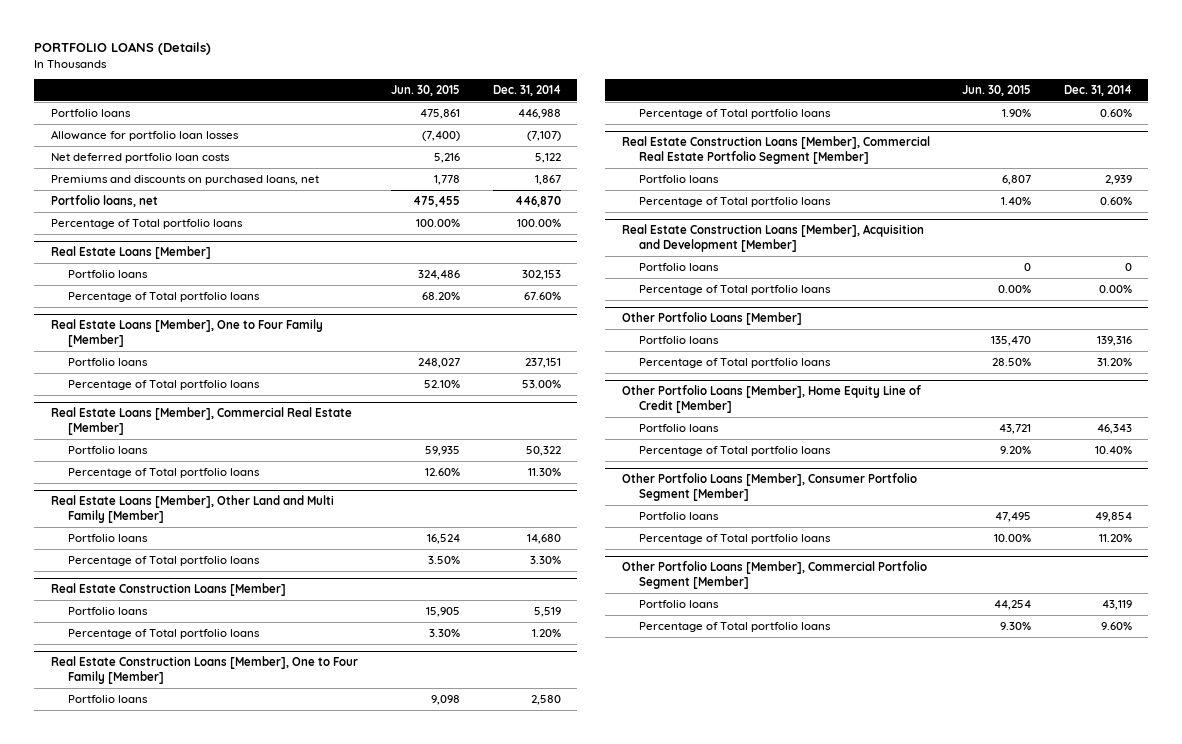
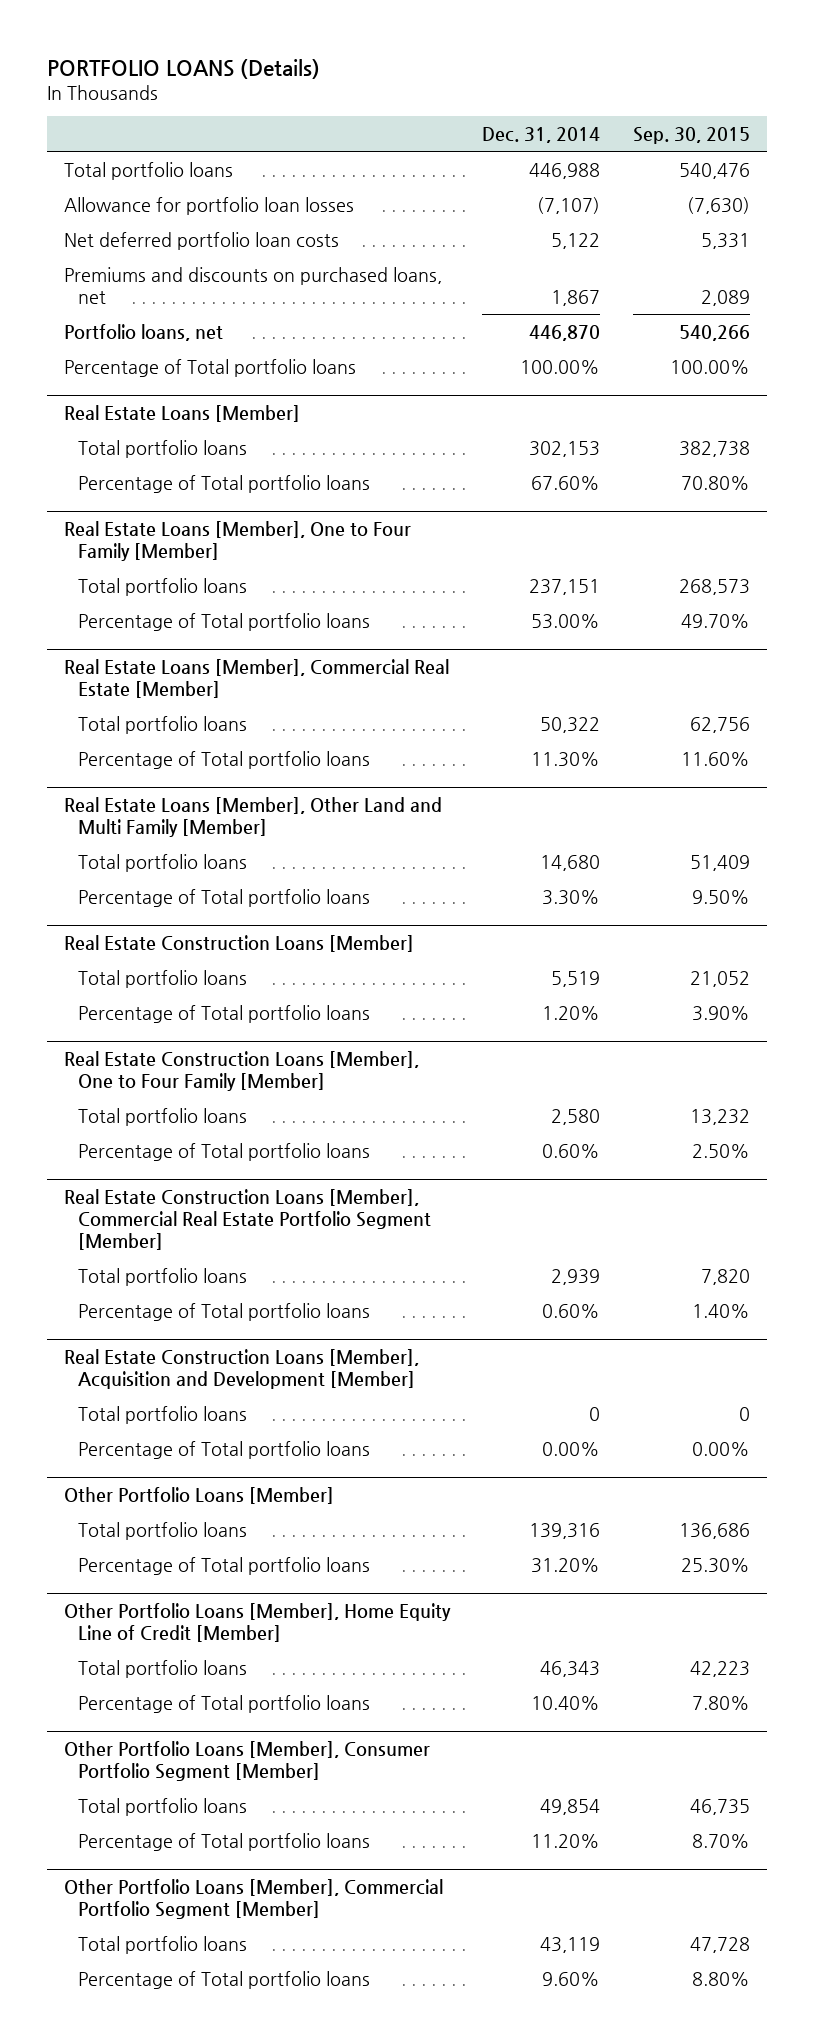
- | Jun. 30, 2015 | Dec. 31, 2014
+ | Dec. 31, 2014 | Sep. 30, 2015
- Portfolio loans | 475,861 | 446,988
+ Total portfolio loans | 446,988 | 540,476
@ Real Estate Loans [Member]
- Portfolio loans | 324,486 | 302,153
+ Total portfolio loans | 302,153 | 382,738
@ Real Estate Loans [Member], One to Four Family [Member]
- Portfolio loans | 248,027 | 237,151
+ Total portfolio loans | 237,151 | 268,573
@ Real Estate Loans [Member], Commercial Real Estate [Member]
- Portfolio loans | 59,935 | 50,322
+ Total portfolio loans | 50,322 | 62,756
@ Real Estate Loans [Member], Other Land and Multi Family [Member]
- Portfolio loans | 16,524 | 14,680
+ Total portfolio loans | 14,680 | 51,409
@ Real Estate Construction Loans [Member]
- Portfolio loans | 15,905 | 5,519
+ Total portfolio loans | 5,519 | 21,052
@ Real Estate Construction Loans [Member], One to Four Family [Member]
- Portfolio loans | 9,098 | 2,580
+ Total portfolio loans | 2,580 | 13,232
@ Real Estate Construction Loans [Member], Commercial Real Estate Portfolio Segment [Member]
- Portfolio loans | 6,807 | 2,939
+ Total portfolio loans | 2,939 | 7,820
@ Real Estate Construction Loans [Member], Acquisition and Development [Member]
- Portfolio loans | 0 | 0
+ Total portfolio loans | 0 | 0
@ Other Portfolio Loans [Member]
- Portfolio loans | 135,470 | 139,316
+ Total portfolio loans | 139,316 | 136,686
@ Other Portfolio Loans [Member], Home Equity Line of Credit [Member]
- Portfolio loans | 43,721 | 46,343
+ Total portfolio loans | 46,343 | 42,223
@ Other Portfolio Loans [Member], Consumer Portfolio Segment [Member]
- Portfolio loans | 47,495 | 49,854
+ Total portfolio loans | 49,854 | 46,735
@ Other Portfolio Loans [Member], Commercial Portfolio Segment [Member]
- Portfolio loans | 44,254 | 43,119
+ Total portfolio loans | 43,119 | 47,728

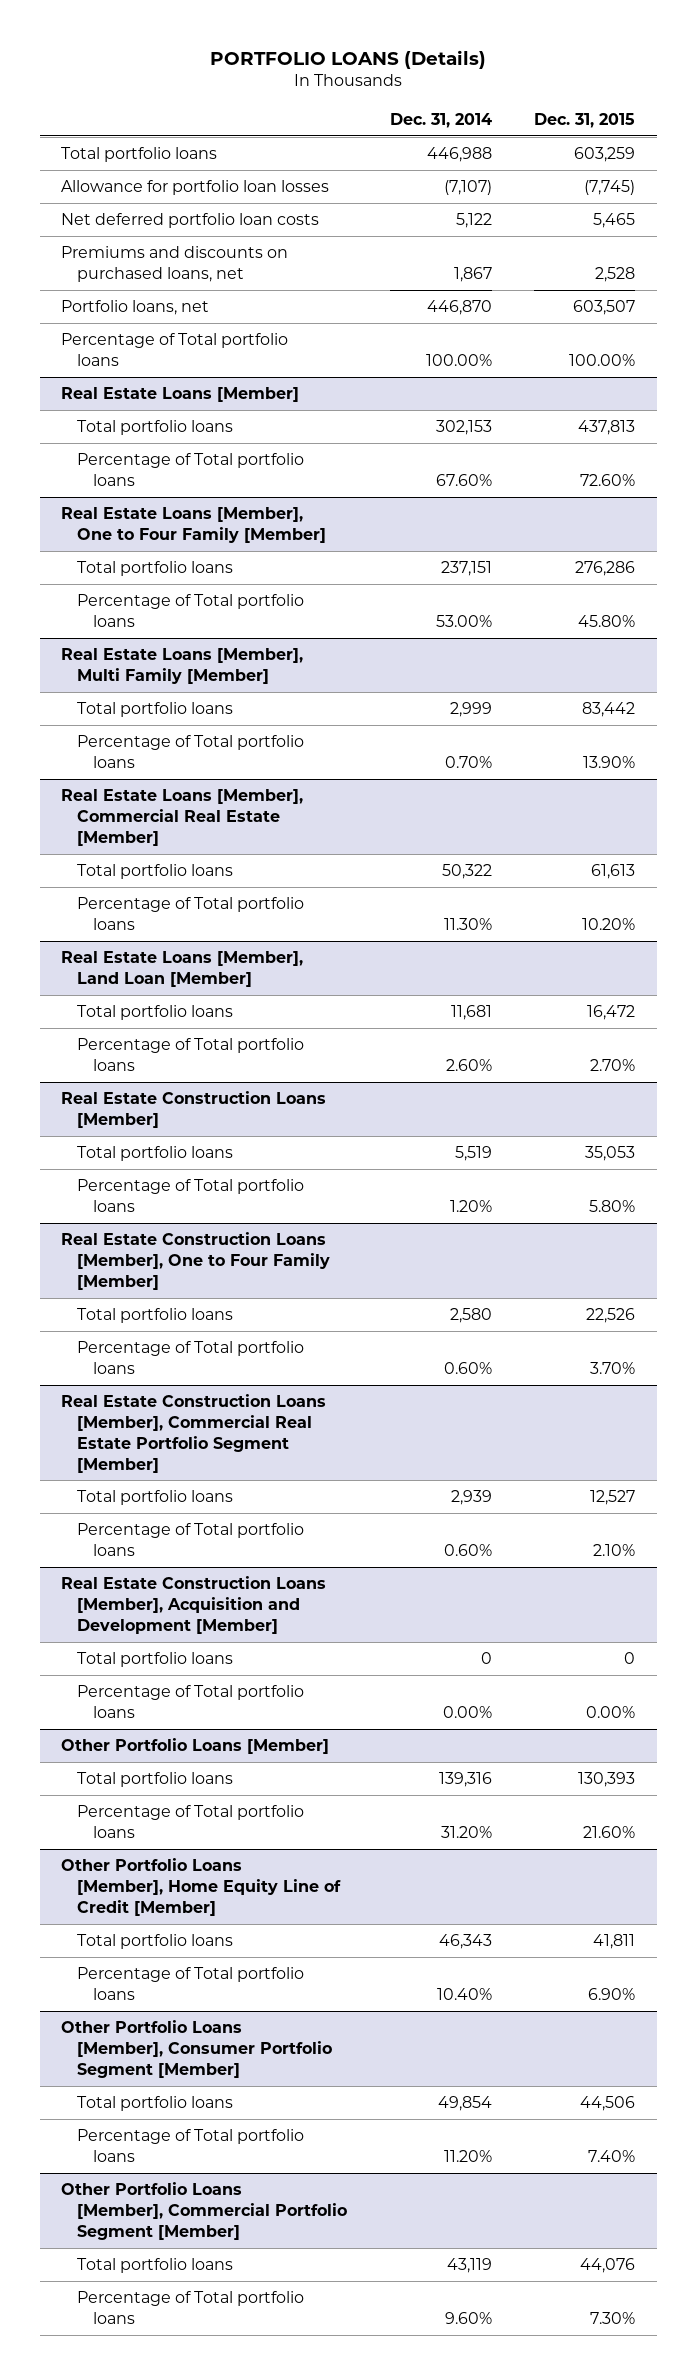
- | Dec. 31, 2014 | Sep. 30, 2015
+ | Dec. 31, 2014 | Dec. 31, 2015
+ Real Estate Loans [Member], Multi Family [Member]
+ Total portfolio loans | 2,999 | 83,442
+ Percentage of Total portfolio loans | 0.70% | 13.90%
- Real Estate Loans [Member], Other Land and Multi Family [Member]
- Total portfolio loans | 14,680 | 51,409
- Percentage of Total portfolio loans | 3.30% | 9.50%
+ Real Estate Loans [Member], Land Loan [Member]
+ Total portfolio loans | 11,681 | 16,472
+ Percentage of Total portfolio loans | 2.60% | 2.70%

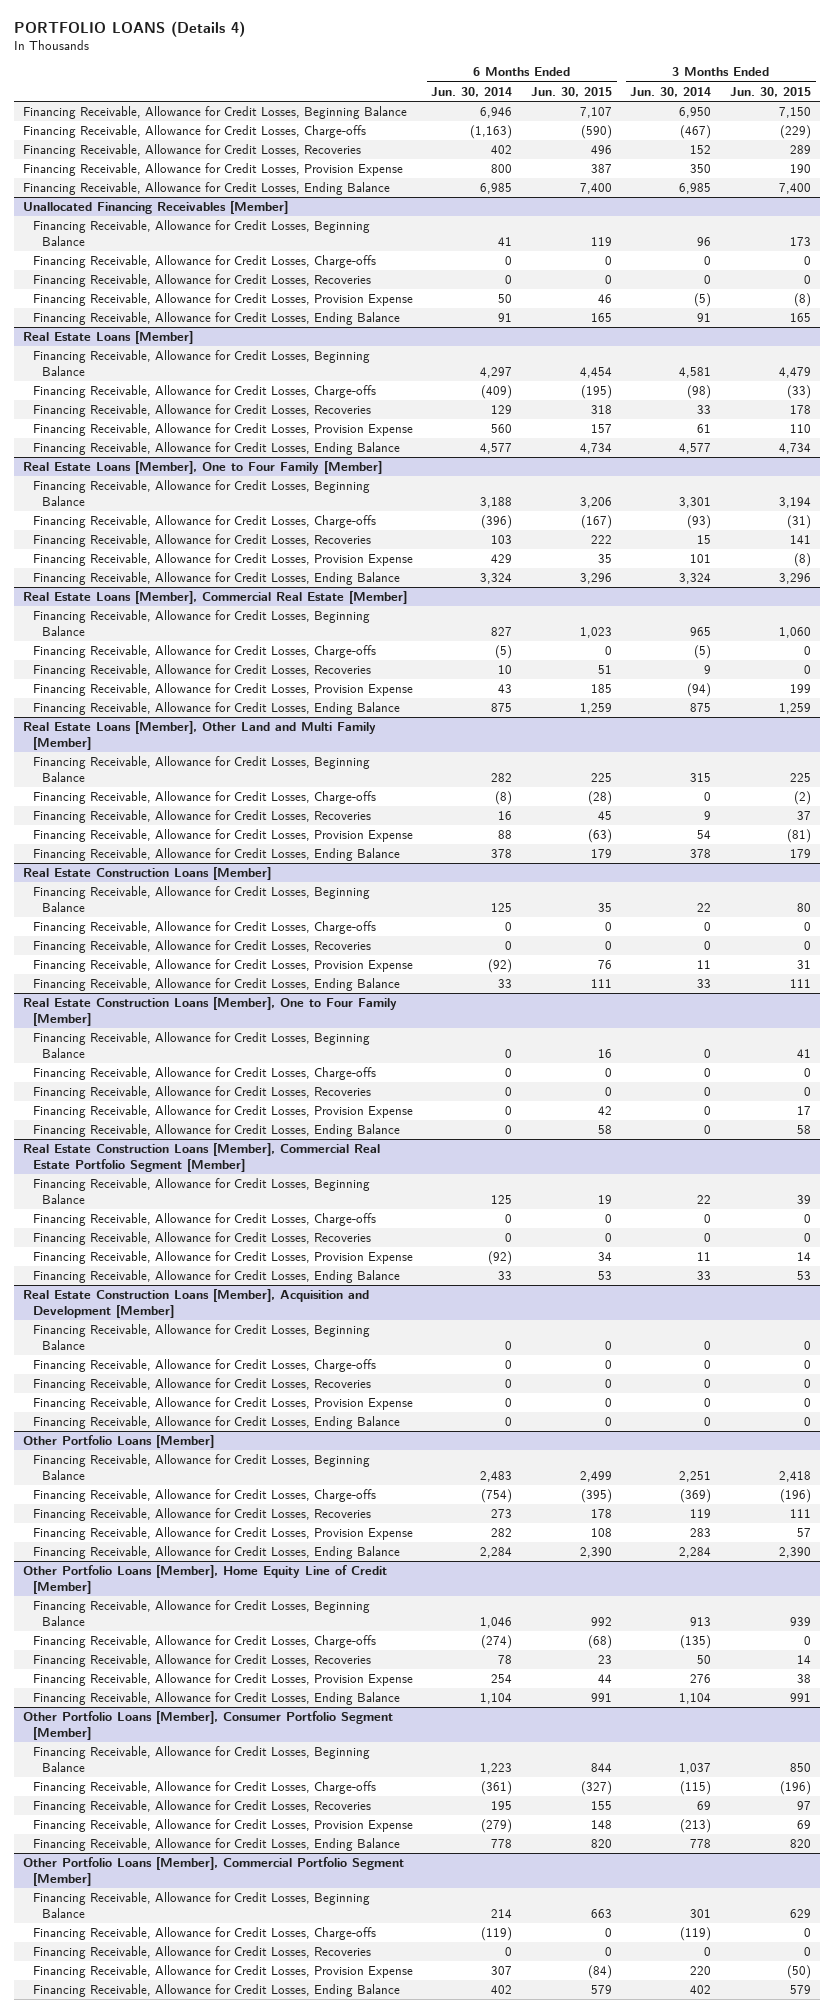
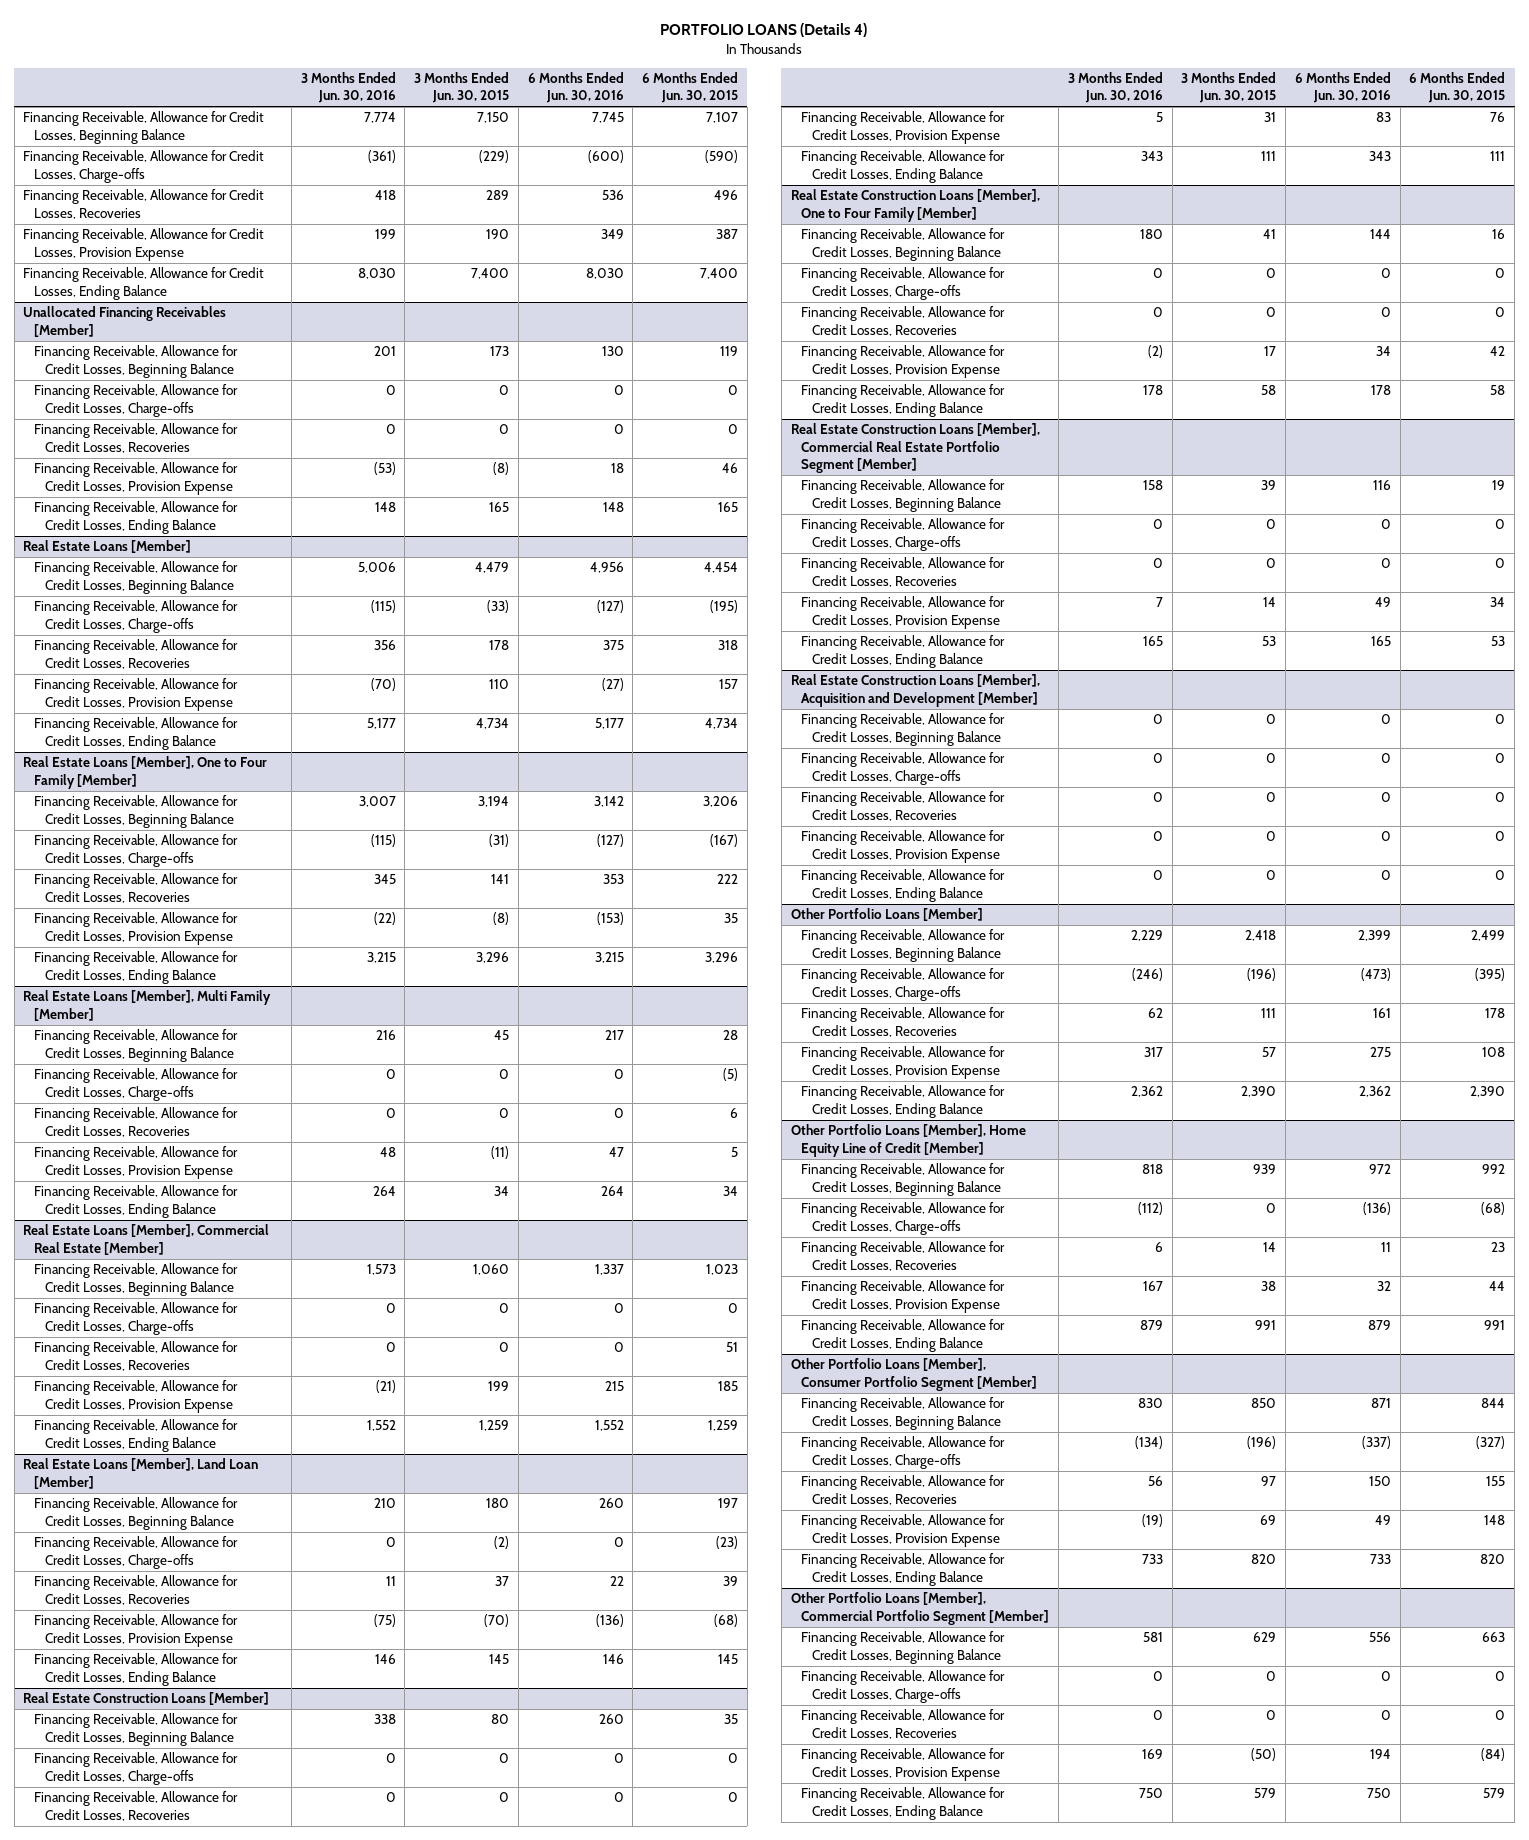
- | 6 Months Ended Jun. 30, 2014 | 6 Months Ended Jun. 30, 2015 | 3 Months Ended Jun. 30, 2014 | 3 Months Ended Jun. 30, 2015
+ | 3 Months Ended Jun. 30, 2016 | 3 Months Ended Jun. 30, 2015 | 6 Months Ended Jun. 30, 2016 | 6 Months Ended Jun. 30, 2015
+ Real Estate Loans [Member], Multi Family [Member]
+ Financing Receivable, Allowance for Credit Losses, Beginning Balance | 216 | 45 | 217 | 28
+ Financing Receivable, Allowance for Credit Losses, Charge-offs | 0 | 0 | 0 | (5)
+ Financing Receivable, Allowance for Credit Losses, Recoveries | 0 | 0 | 0 | 6
+ Financing Receivable, Allowance for Credit Losses, Provision Expense | 48 | (11) | 47 | 5
+ Financing Receivable, Allowance for Credit Losses, Ending Balance | 264 | 34 | 264 | 34
- Real Estate Loans [Member], Other Land and Multi Family [Member]
- Financing Receivable, Allowance for Credit Losses, Beginning Balance | 282 | 225 | 315 | 225
- Financing Receivable, Allowance for Credit Losses, Charge-offs | (8) | (28) | 0 | (2)
- Financing Receivable, Allowance for Credit Losses, Recoveries | 16 | 45 | 9 | 37
- Financing Receivable, Allowance for Credit Losses, Provision Expense | 88 | (63) | 54 | (81)
- Financing Receivable, Allowance for Credit Losses, Ending Balance | 378 | 179 | 378 | 179
+ Real Estate Loans [Member], Land Loan [Member]
+ Financing Receivable, Allowance for Credit Losses, Beginning Balance | 210 | 180 | 260 | 197
+ Financing Receivable, Allowance for Credit Losses, Charge-offs | 0 | (2) | 0 | (23)
+ Financing Receivable, Allowance for Credit Losses, Recoveries | 11 | 37 | 22 | 39
+ Financing Receivable, Allowance for Credit Losses, Provision Expense | (75) | (70) | (136) | (68)
+ Financing Receivable, Allowance for Credit Losses, Ending Balance | 146 | 145 | 146 | 145

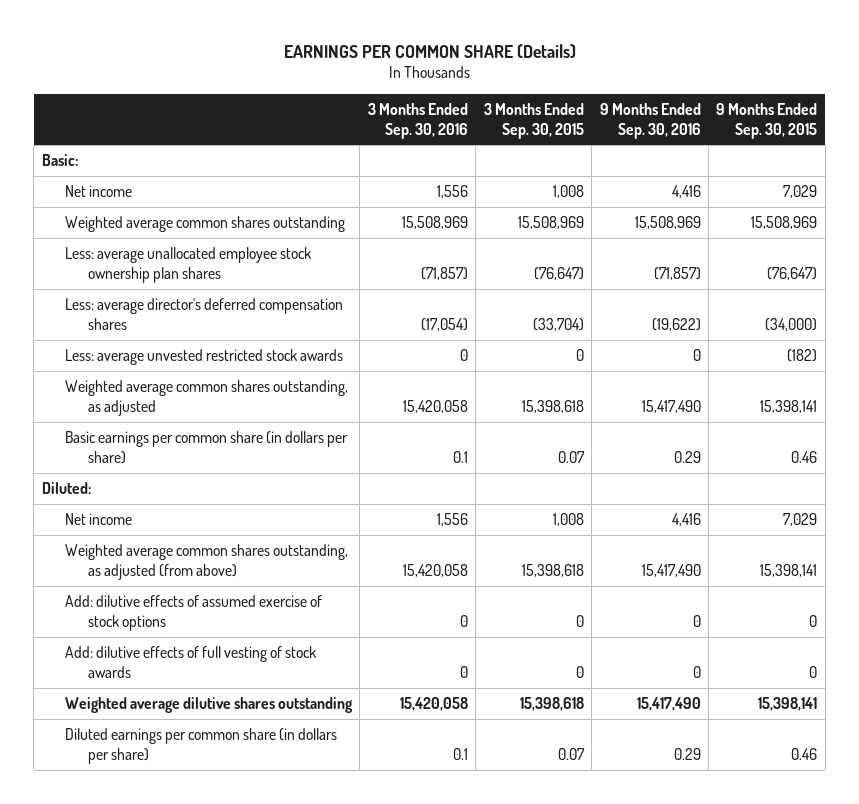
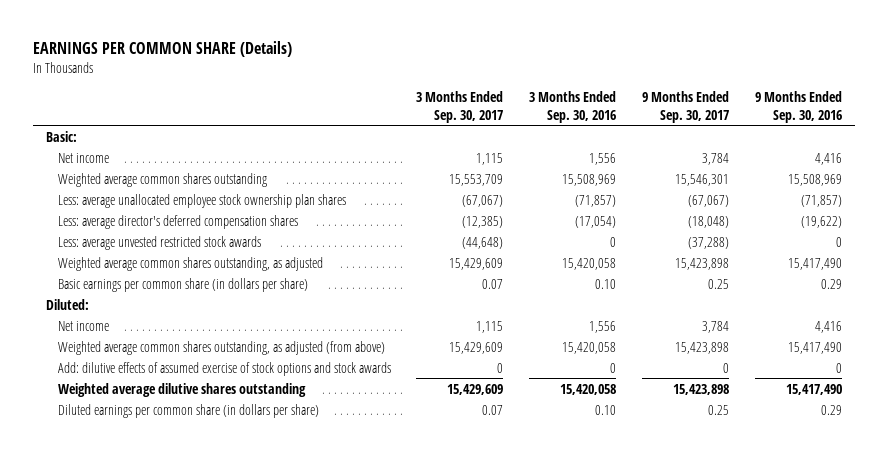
- | 3 Months Ended Sep. 30, 2016 | 3 Months Ended Sep. 30, 2015 | 9 Months Ended Sep. 30, 2016 | 9 Months Ended Sep. 30, 2015
+ | 3 Months Ended Sep. 30, 2017 | 3 Months Ended Sep. 30, 2016 | 9 Months Ended Sep. 30, 2017 | 9 Months Ended Sep. 30, 2016
- Basic earnings per common share (in dollars per share) | 0.1 | 0.07 | 0.29 | 0.46
+ Basic earnings per common share (in dollars per share) | 0.07 | 0.10 | 0.25 | 0.29
- Add: dilutive effects of assumed exercise of stock options | 0 | 0 | 0 | 0
- Add: dilutive effects of full vesting of stock awards | 0 | 0 | 0 | 0
+ Add: dilutive effects of assumed exercise of stock options and stock awards | 0 | 0 | 0 | 0
- Diluted earnings per common share (in dollars per share) | 0.1 | 0.07 | 0.29 | 0.46
+ Diluted earnings per common share (in dollars per share) | 0.07 | 0.10 | 0.25 | 0.29

